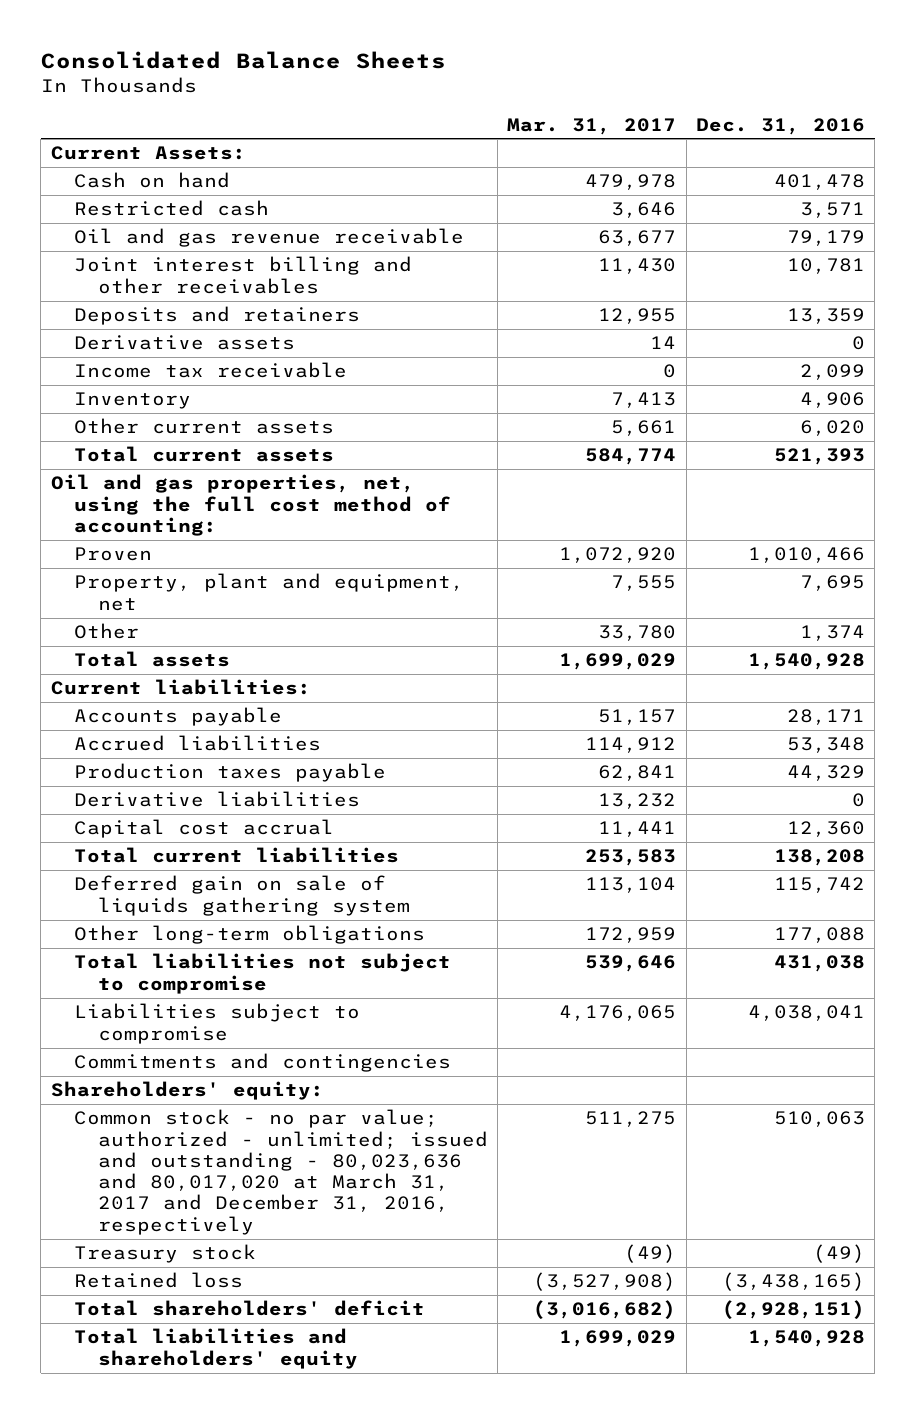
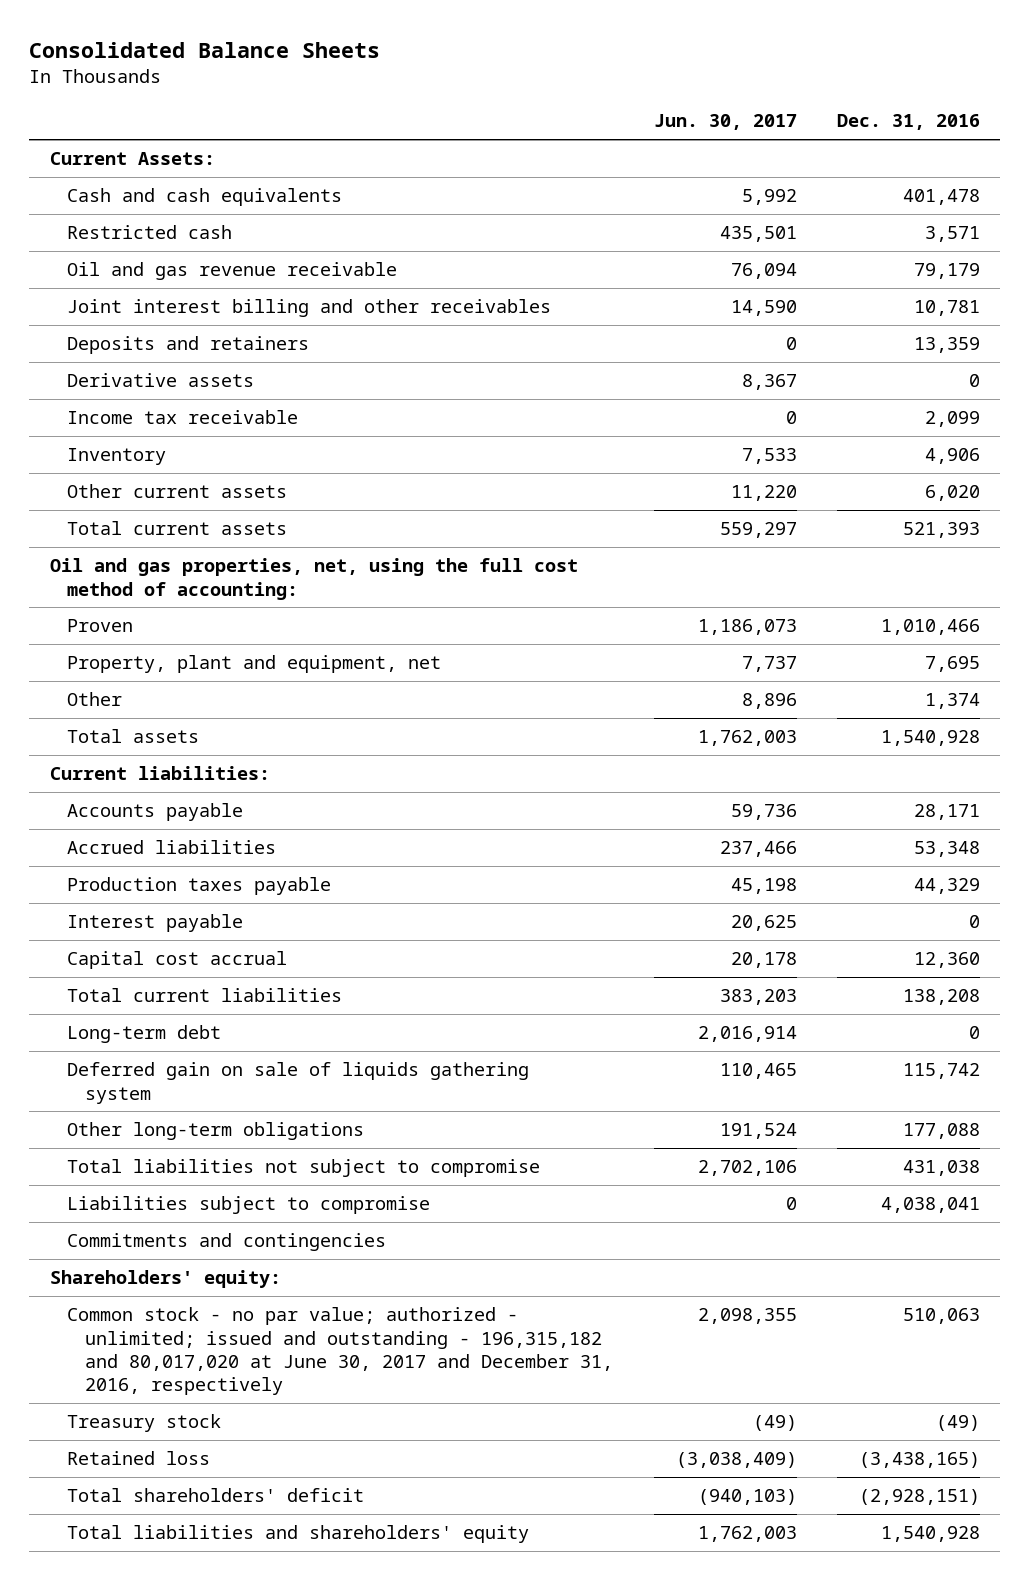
- | Mar. 31, 2017 | Dec. 31, 2016
+ | Jun. 30, 2017 | Dec. 31, 2016
- Cash on hand | 479,978 | 401,478
+ Cash and cash equivalents | 5,992 | 401,478
- Derivative liabilities | 13,232 | 0
+ Interest payable | 20,625 | 0
+ Long-term debt | 2,016,914 | 0
- Common stock - no par value; authorized - unlimited; issued and outstanding - 80,023,636 and 80,017,020 at March 31, 2017 and December 31, 2016, respectively | 511,275 | 510,063
+ Common stock - no par value; authorized - unlimited; issued and outstanding - 196,315,182 and 80,017,020 at June 30, 2017 and December 31, 2016, respectively | 2,098,355 | 510,063

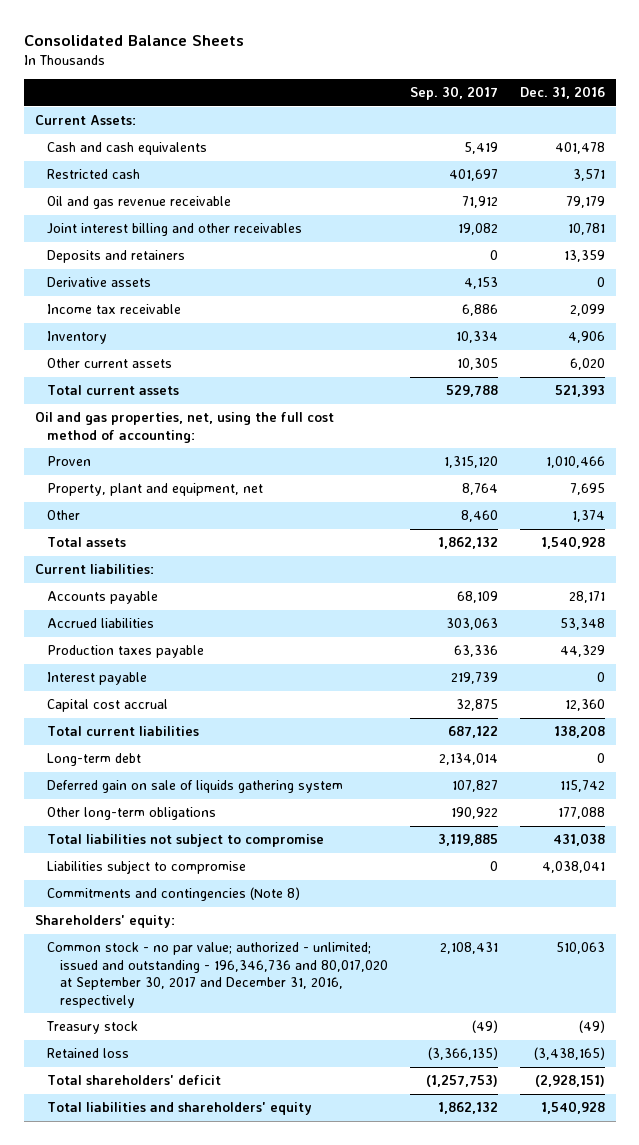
- | Jun. 30, 2017 | Dec. 31, 2016
+ | Sep. 30, 2017 | Dec. 31, 2016
- Commitments and contingencies
+ Commitments and contingencies (Note 8)
- Common stock - no par value; authorized - unlimited; issued and outstanding - 196,315,182 and 80,017,020 at June 30, 2017 and December 31, 2016, respectively | 2,098,355 | 510,063
+ Common stock - no par value; authorized - unlimited; issued and outstanding - 196,346,736 and 80,017,020 at September 30, 2017 and December 31, 2016, respectively | 2,108,431 | 510,063

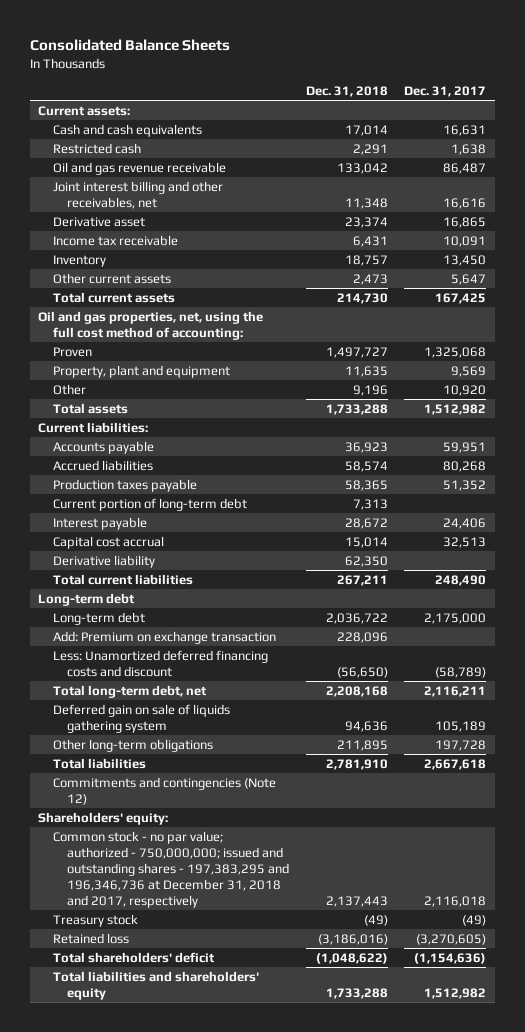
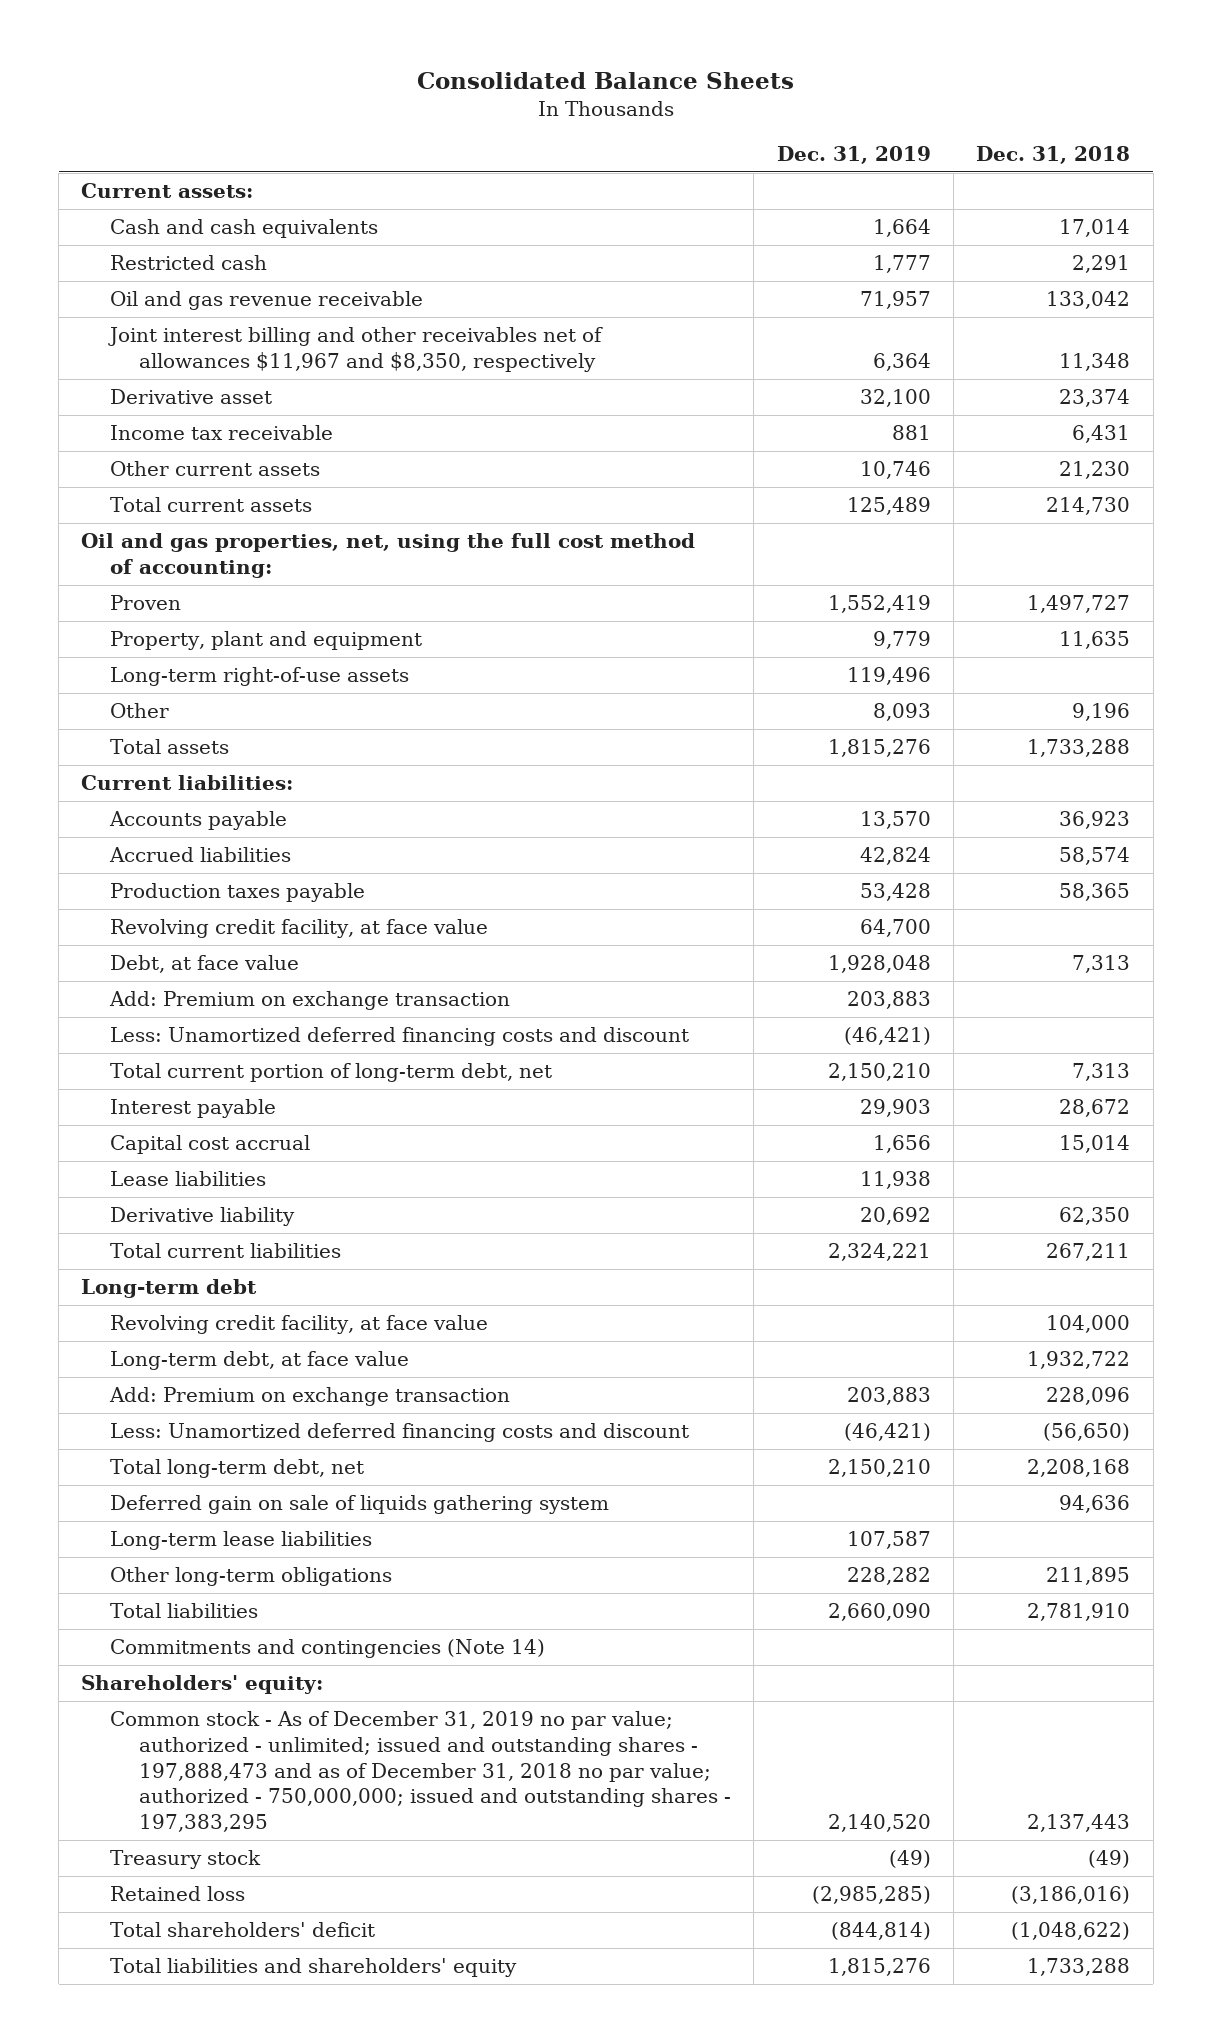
- | Dec. 31, 2018 | Dec. 31, 2017
+ | Dec. 31, 2019 | Dec. 31, 2018
- Joint interest billing and other receivables, net | 11,348 | 16,616
+ Joint interest billing and other receivables net of allowances $11,967 and $8,350, respectively | 6,364 | 11,348
- Inventory | 18,757 | 13,450
- Other current assets | 2,473 | 5,647
+ Other current assets | 10,746 | 21,230
+ Long-term right-of-use assets | 119,496 |
- Current portion of long-term debt | 7,313 |
+ Revolving credit facility, at face value | 64,700 |
+ Debt, at face value | 1,928,048 | 7,313
+ Add: Premium on exchange transaction | 203,883 |
+ Less: Unamortized deferred financing costs and discount | (46,421) |
+ Total current portion of long-term debt, net | 2,150,210 | 7,313
+ Lease liabilities | 11,938 |
- Long-term debt | 2,036,722 | 2,175,000
+ Revolving credit facility, at face value | | 104,000
+ Long-term debt, at face value | | 1,932,722
+ Long-term lease liabilities | 107,587 |
- Commitments and contingencies (Note 12)
+ Commitments and contingencies (Note 14)
- Common stock - no par value; authorized - 750,000,000; issued and outstanding shares - 197,383,295 and 196,346,736 at December 31, 2018 and 2017, respectively | 2,137,443 | 2,116,018
+ Common stock - As of December 31, 2019 no par value; authorized - unlimited; issued and outstanding shares - 197,888,473 and as of December 31, 2018 no par value; authorized - 750,000,000; issued and outstanding shares - 197,383,295 | 2,140,520 | 2,137,443

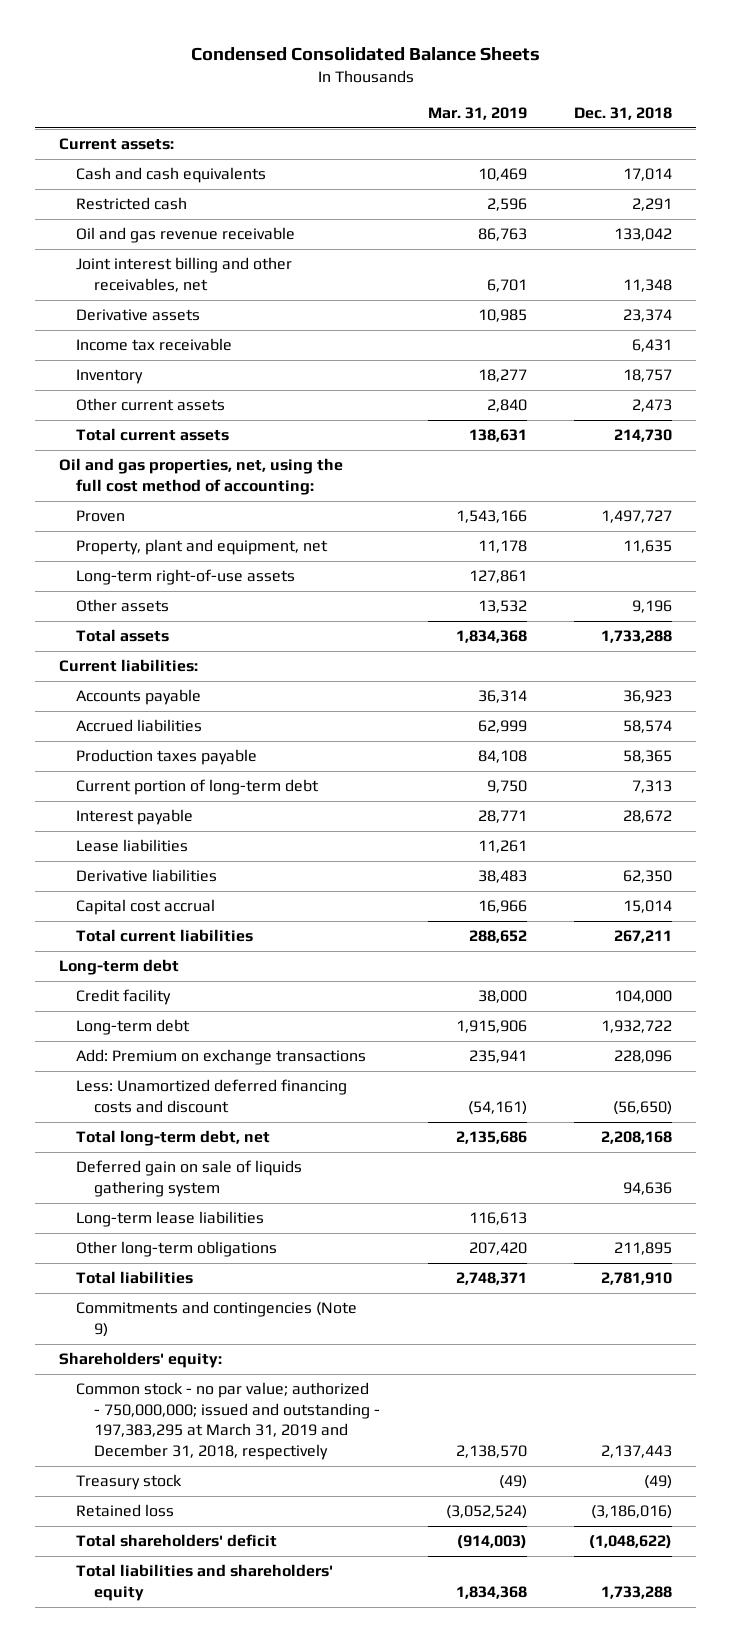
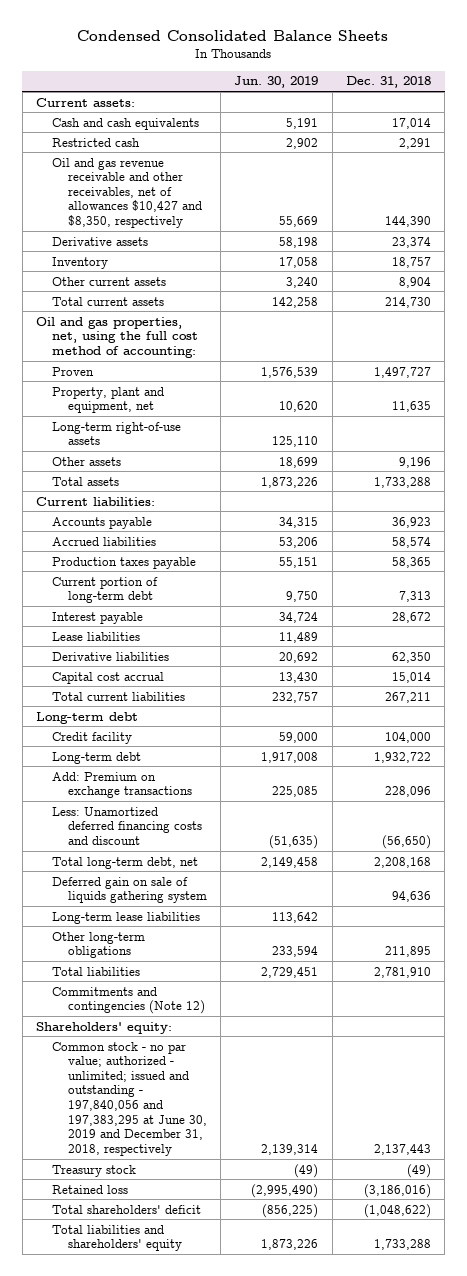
- | Mar. 31, 2019 | Dec. 31, 2018
+ | Jun. 30, 2019 | Dec. 31, 2018
- Oil and gas revenue receivable | 86,763 | 133,042
- Joint interest billing and other receivables, net | 6,701 | 11,348
+ Oil and gas revenue receivable and other receivables, net of allowances $10,427 and $8,350, respectively | 55,669 | 144,390
- Income tax receivable | | 6,431
- Other current assets | 2,840 | 2,473
+ Other current assets | 3,240 | 8,904
- Commitments and contingencies (Note 9)
+ Commitments and contingencies (Note 12)
- Common stock - no par value; authorized - 750,000,000; issued and outstanding - 197,383,295 at March 31, 2019 and December 31, 2018, respectively | 2,138,570 | 2,137,443
+ Common stock - no par value; authorized - unlimited; issued and outstanding - 197,840,056 and 197,383,295 at June 30, 2019 and December 31, 2018, respectively | 2,139,314 | 2,137,443

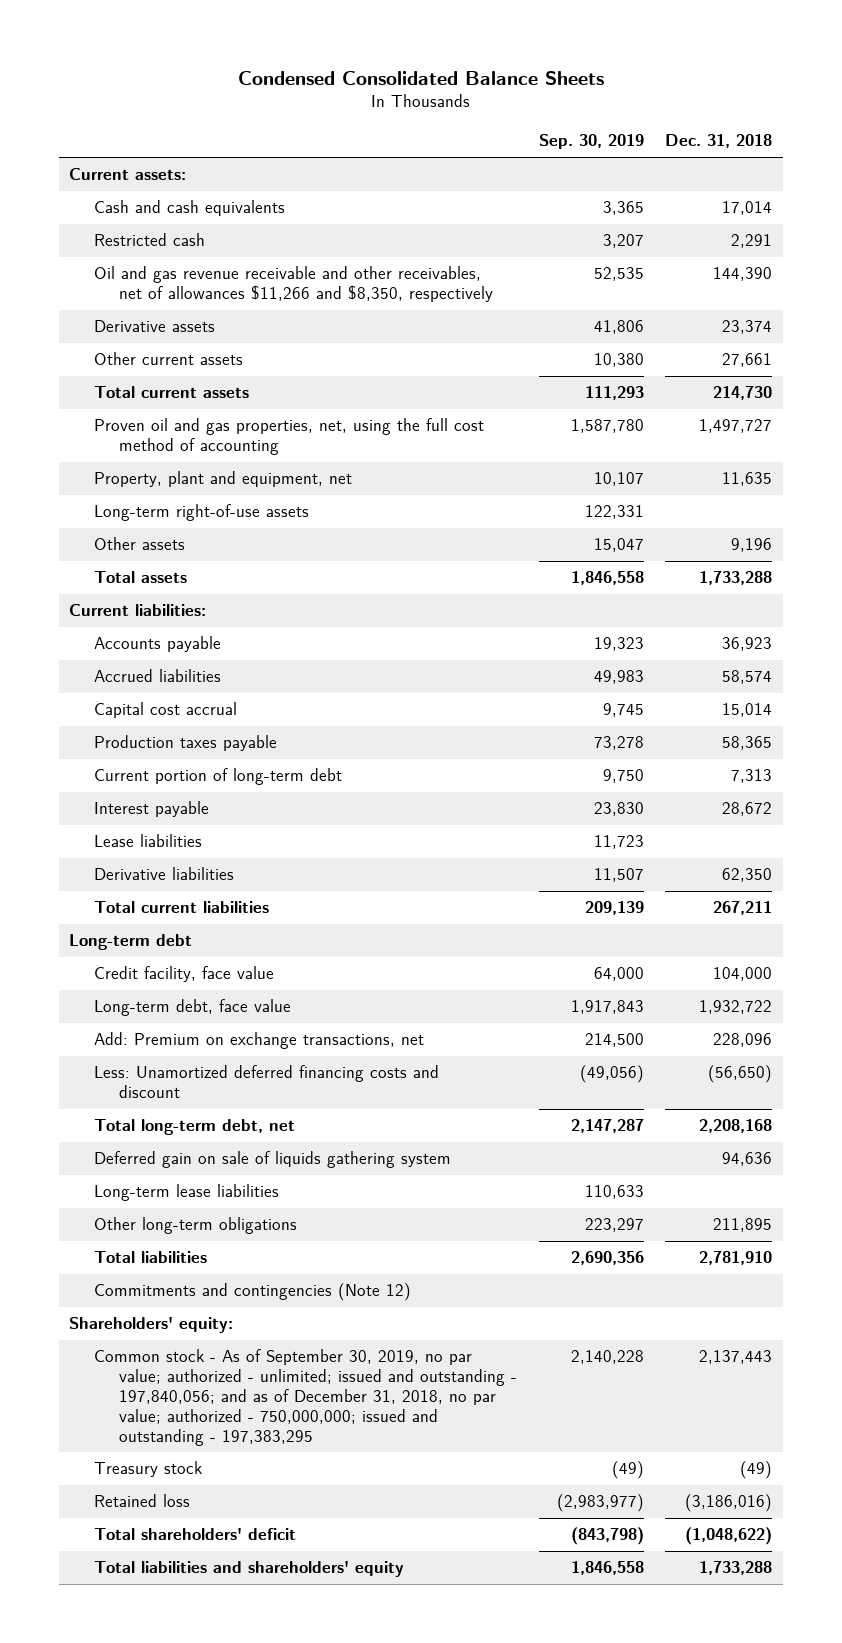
- | Jun. 30, 2019 | Dec. 31, 2018
+ | Sep. 30, 2019 | Dec. 31, 2018
- Oil and gas revenue receivable and other receivables, net of allowances $10,427 and $8,350, respectively | 55,669 | 144,390
+ Oil and gas revenue receivable and other receivables, net of allowances $11,266 and $8,350, respectively | 52,535 | 144,390
- Inventory | 17,058 | 18,757
- Other current assets | 3,240 | 8,904
+ Other current assets | 10,380 | 27,661
- Oil and gas properties, net, using the full cost method of accounting:
- Proven | 1,576,539 | 1,497,727
+ Proven oil and gas properties, net, using the full cost method of accounting | 1,587,780 | 1,497,727
moved up: Capital cost accrual | 9,745 | 15,014
- Credit facility | 59,000 | 104,000
- Long-term debt | 1,917,008 | 1,932,722
- Add: Premium on exchange transactions | 225,085 | 228,096
+ Credit facility, face value | 64,000 | 104,000
+ Long-term debt, face value | 1,917,843 | 1,932,722
+ Add: Premium on exchange transactions, net | 214,500 | 228,096
- Common stock - no par value; authorized - unlimited; issued and outstanding - 197,840,056 and 197,383,295 at June 30, 2019 and December 31, 2018, respectively | 2,139,314 | 2,137,443
+ Common stock - As of September 30, 2019, no par value; authorized - unlimited; issued and outstanding - 197,840,056; and as of December 31, 2018, no par value; authorized - 750,000,000; issued and outstanding - 197,383,295 | 2,140,228 | 2,137,443

